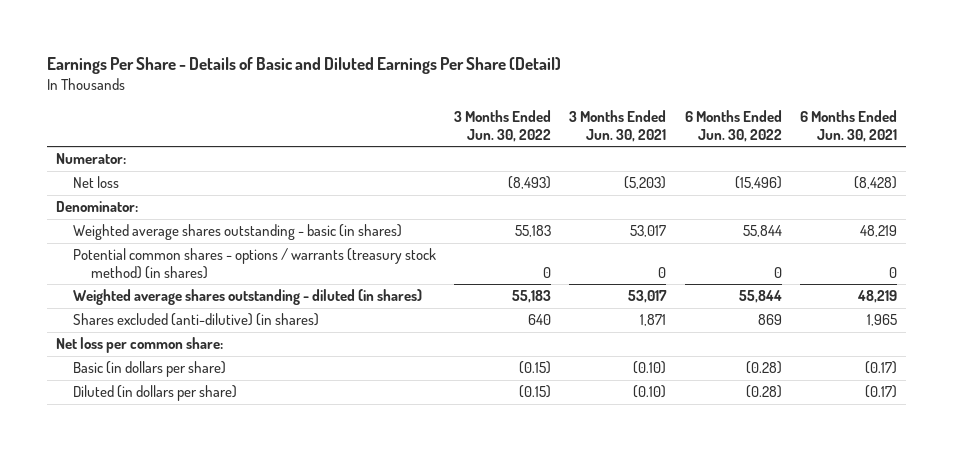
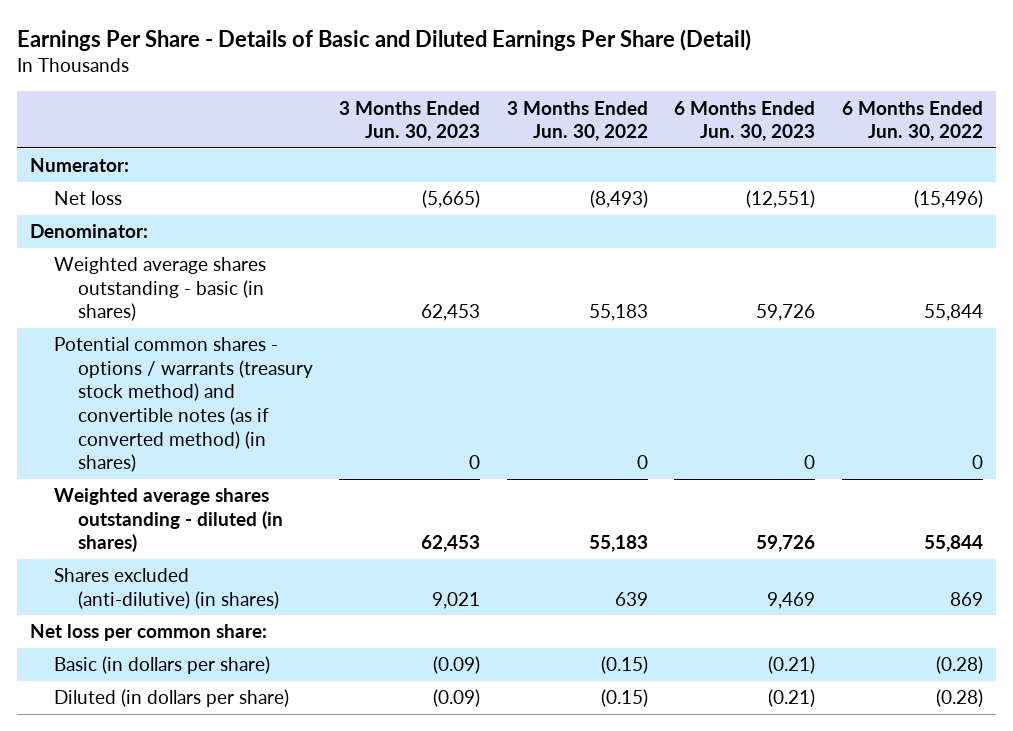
- | 3 Months Ended Jun. 30, 2022 | 3 Months Ended Jun. 30, 2021 | 6 Months Ended Jun. 30, 2022 | 6 Months Ended Jun. 30, 2021
+ | 3 Months Ended Jun. 30, 2023 | 3 Months Ended Jun. 30, 2022 | 6 Months Ended Jun. 30, 2023 | 6 Months Ended Jun. 30, 2022
- Potential common shares - options / warrants (treasury stock method) (in shares) | 0 | 0 | 0 | 0
+ Potential common shares - options / warrants (treasury stock method) and convertible notes (as if converted method) (in shares) | 0 | 0 | 0 | 0
- Shares excluded (anti-dilutive) (in shares) | 640 | 1,871 | 869 | 1,965
+ Shares excluded (anti-dilutive) (in shares) | 9,021 | 639 | 9,469 | 869

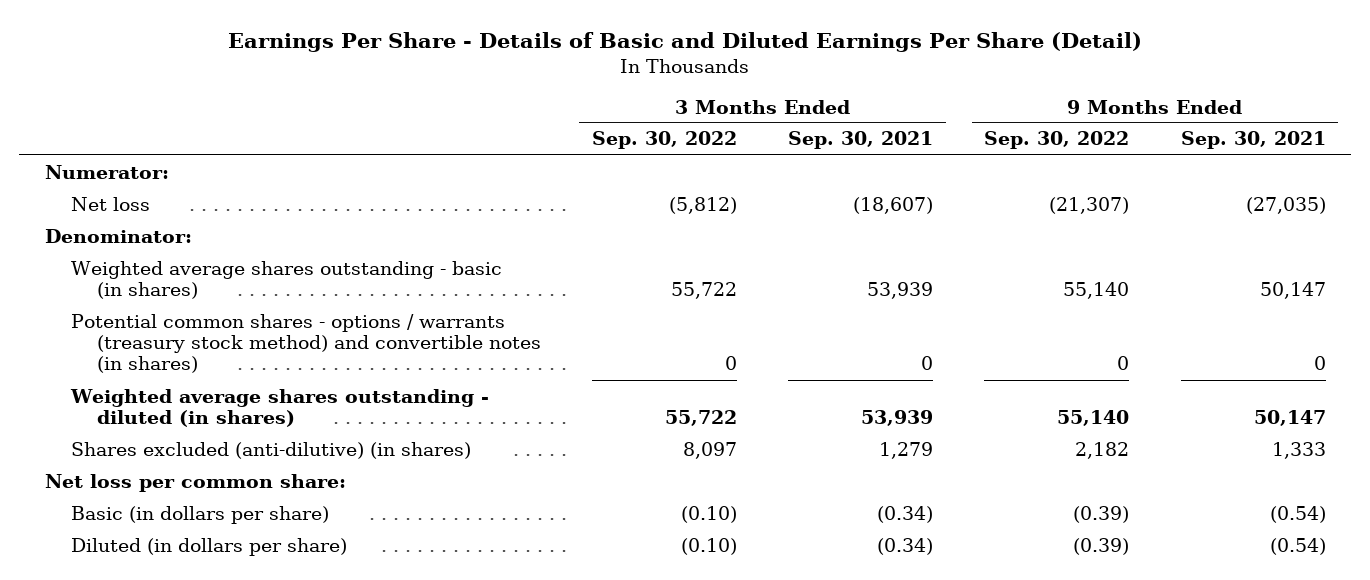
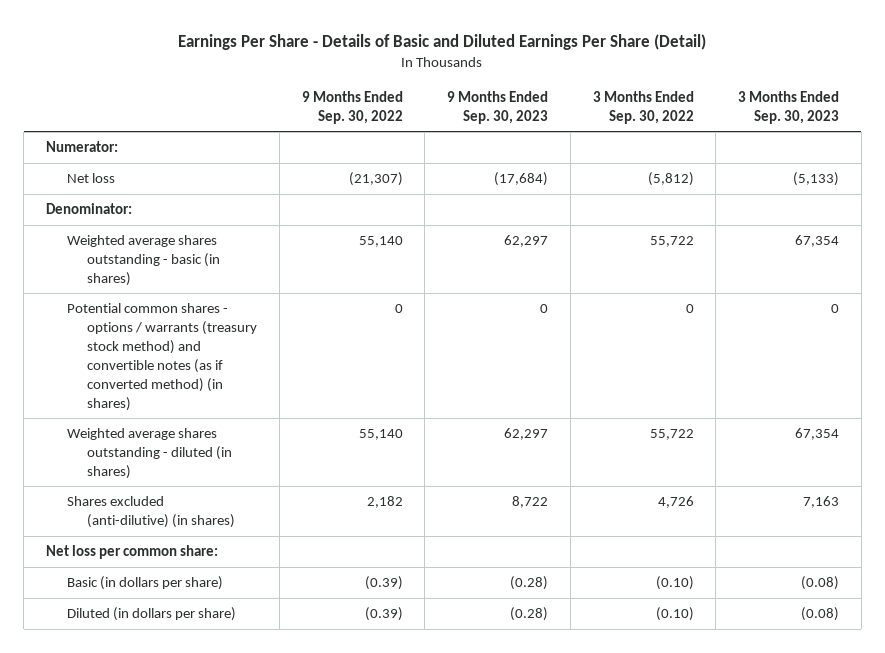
- | 3 Months Ended Sep. 30, 2022 | 3 Months Ended Sep. 30, 2021 | 9 Months Ended Sep. 30, 2022 | 9 Months Ended Sep. 30, 2021
+ | 9 Months Ended Sep. 30, 2022 | 9 Months Ended Sep. 30, 2023 | 3 Months Ended Sep. 30, 2022 | 3 Months Ended Sep. 30, 2023
- Potential common shares - options / warrants (treasury stock method) and convertible notes (in shares) | 0 | 0 | 0 | 0
+ Potential common shares - options / warrants (treasury stock method) and convertible notes (as if converted method) (in shares) | 0 | 0 | 0 | 0
- Shares excluded (anti-dilutive) (in shares) | 8,097 | 1,279 | 2,182 | 1,333
+ Shares excluded (anti-dilutive) (in shares) | 2,182 | 8,722 | 4,726 | 7,163

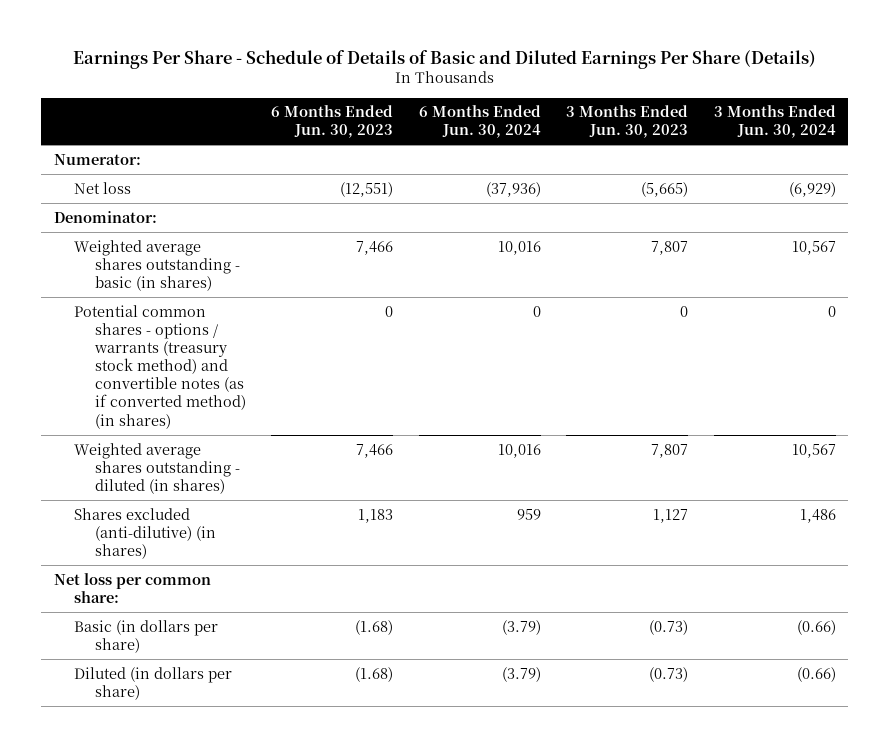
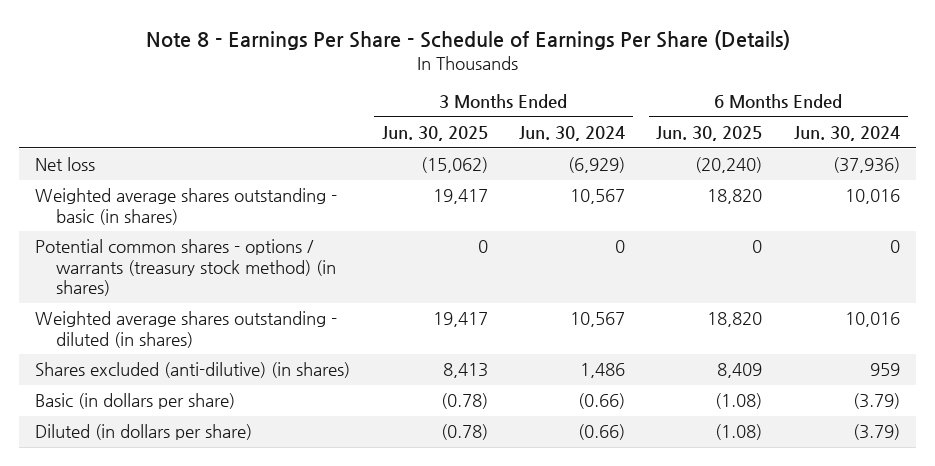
- Earnings Per Share - Schedule of Details of Basic and Diluted Earnings Per Share (Details)
+ Note 8 - Earnings Per Share - Schedule of Earnings Per Share (Details)
- | 6 Months Ended Jun. 30, 2023 | 6 Months Ended Jun. 30, 2024 | 3 Months Ended Jun. 30, 2023 | 3 Months Ended Jun. 30, 2024
+ | 3 Months Ended Jun. 30, 2025 | 3 Months Ended Jun. 30, 2024 | 6 Months Ended Jun. 30, 2025 | 6 Months Ended Jun. 30, 2024
- Numerator:
- Denominator:
- Potential common shares - options / warrants (treasury stock method) and convertible notes (as if converted method) (in shares) | 0 | 0 | 0 | 0
+ Potential common shares - options / warrants (treasury stock method) (in shares) | 0 | 0 | 0 | 0
- Net loss per common share:

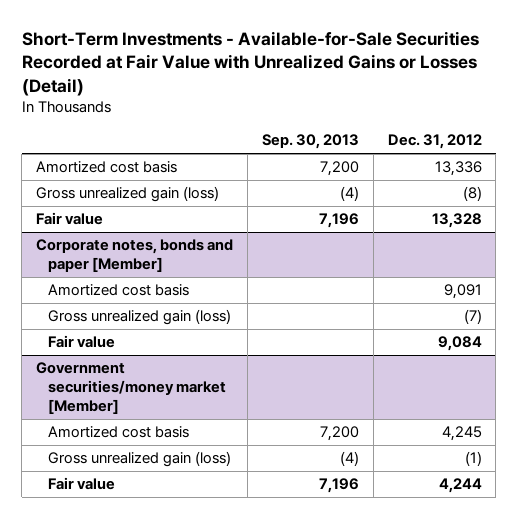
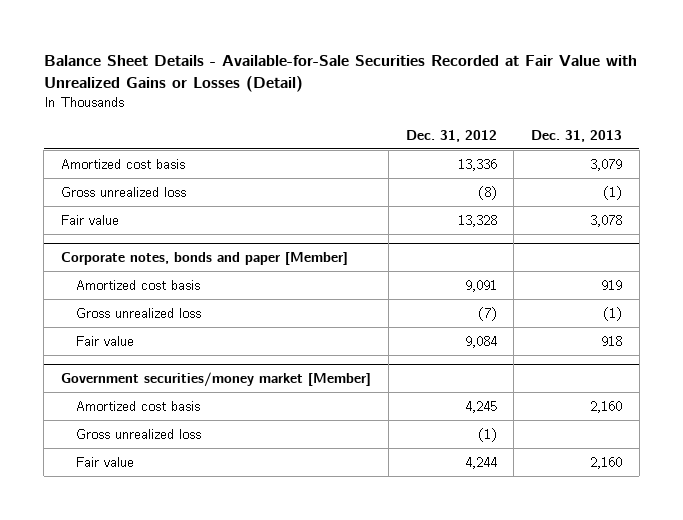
- Short-Term Investments - Available-for-Sale Securities Recorded at Fair Value with Unrealized Gains or Losses (Detail)
+ Balance Sheet Details - Available-for-Sale Securities Recorded at Fair Value with Unrealized Gains or Losses (Detail)
- | Sep. 30, 2013 | Dec. 31, 2012
+ | Dec. 31, 2012 | Dec. 31, 2013
- Gross unrealized gain (loss) | (4) | (8)
+ Gross unrealized loss | (8) | (1)
@ Corporate notes, bonds and paper [Member]
- Gross unrealized gain (loss) | | (7)
+ Gross unrealized loss | (7) | (1)
@ Government securities/money market [Member]
- Gross unrealized gain (loss) | (4) | (1)
+ Gross unrealized loss | (1) |

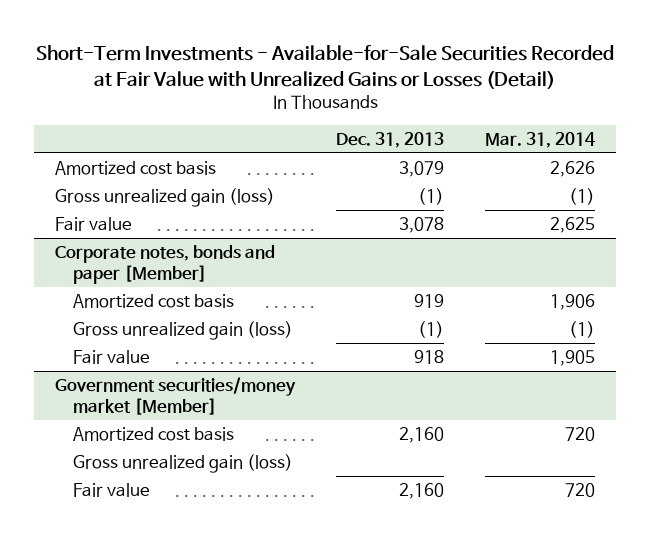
- Balance Sheet Details - Available-for-Sale Securities Recorded at Fair Value with Unrealized Gains or Losses (Detail)
+ Short-Term Investments - Available-for-Sale Securities Recorded at Fair Value with Unrealized Gains or Losses (Detail)
- | Dec. 31, 2012 | Dec. 31, 2013
+ | Dec. 31, 2013 | Mar. 31, 2014
- Gross unrealized loss | (8) | (1)
+ Gross unrealized gain (loss) | (1) | (1)
@ Corporate notes, bonds and paper [Member]
- Gross unrealized loss | (7) | (1)
+ Gross unrealized gain (loss) | (1) | (1)
@ Government securities/money market [Member]
- Gross unrealized loss | (1) |
+ Gross unrealized gain (loss)

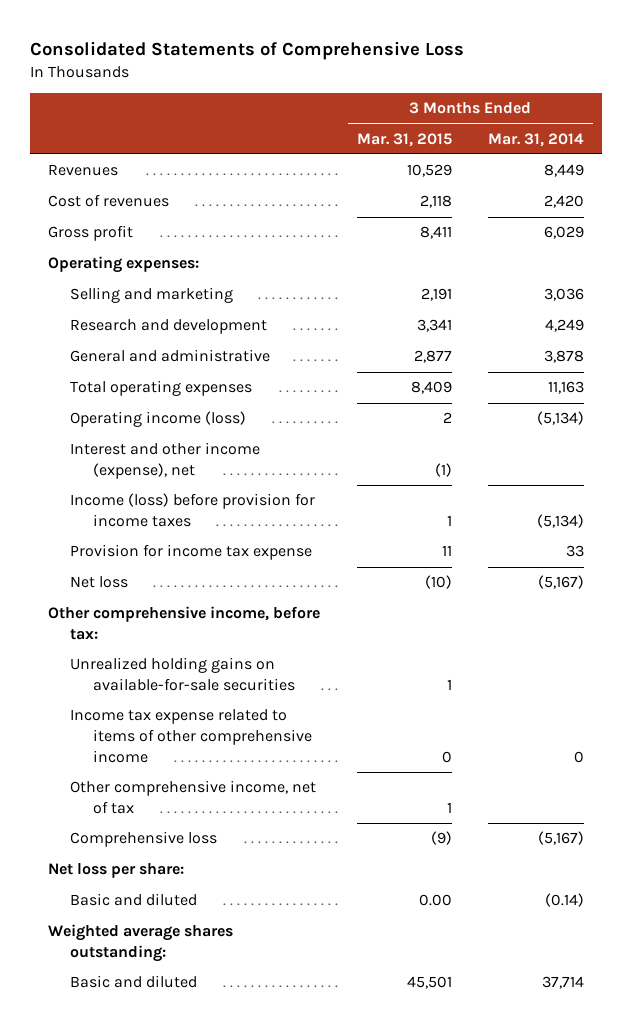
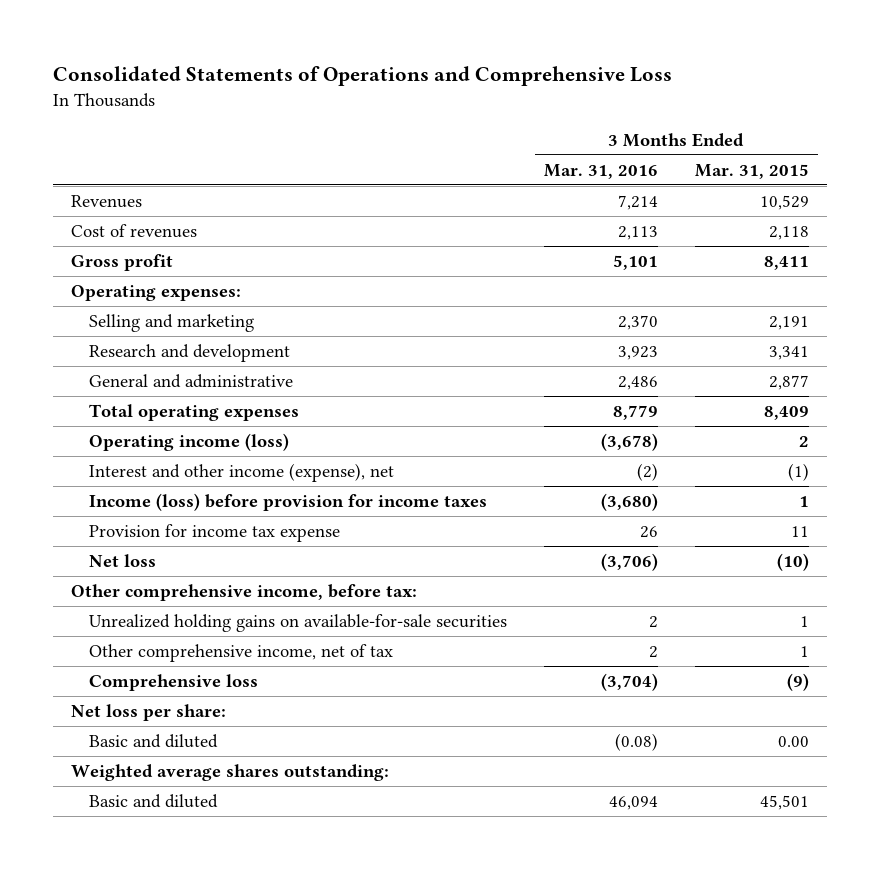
- Consolidated Statements of Comprehensive Loss
+ Consolidated Statements of Operations and Comprehensive Loss
- | 3 Months Ended Mar. 31, 2015 | 3 Months Ended Mar. 31, 2014
+ | 3 Months Ended Mar. 31, 2016 | 3 Months Ended Mar. 31, 2015
- Income tax expense related to items of other comprehensive income | 0 | 0

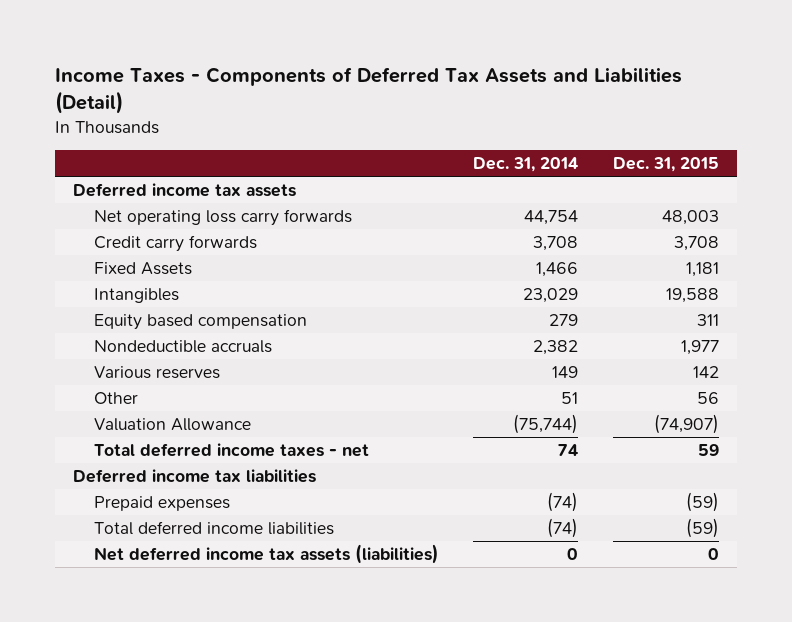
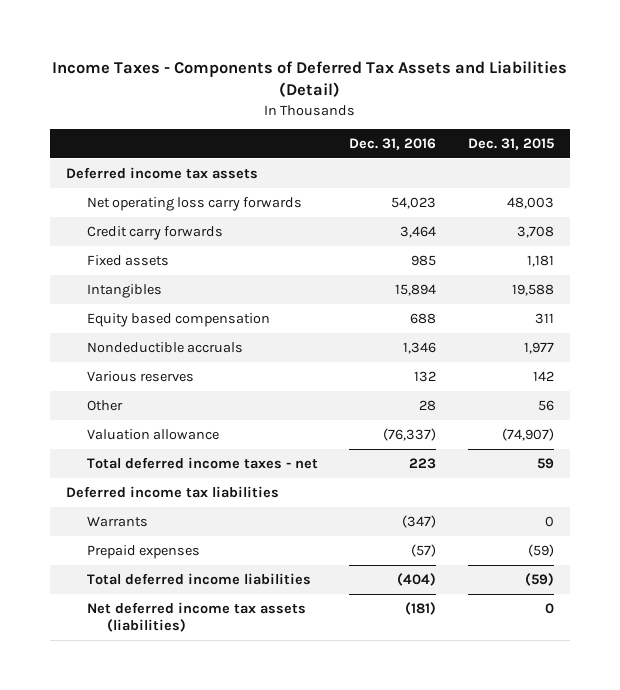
- | Dec. 31, 2014 | Dec. 31, 2015
+ | Dec. 31, 2016 | Dec. 31, 2015
- Fixed Assets | 1,466 | 1,181
+ Fixed assets | 985 | 1,181
- Valuation Allowance | (75,744) | (74,907)
+ Valuation allowance | (76,337) | (74,907)
+ Warrants | (347) | 0

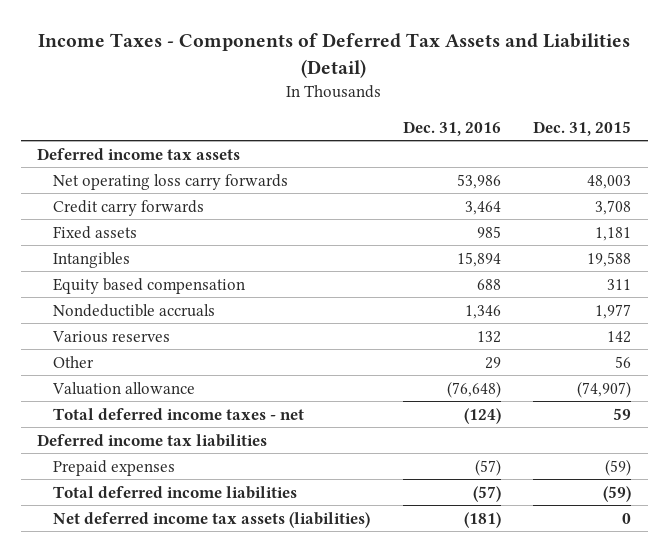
- Net operating loss carry forwards | 54,023 | 48,003
+ Net operating loss carry forwards | 53,986 | 48,003
- Other | 28 | 56
- Valuation allowance | (76,337) | (74,907)
- Total deferred income taxes - net | 223 | 59
+ Other | 29 | 56
+ Valuation allowance | (76,648) | (74,907)
+ Total deferred income taxes - net | (124) | 59
- Warrants | (347) | 0
- Total deferred income liabilities | (404) | (59)
+ Total deferred income liabilities | (57) | (59)

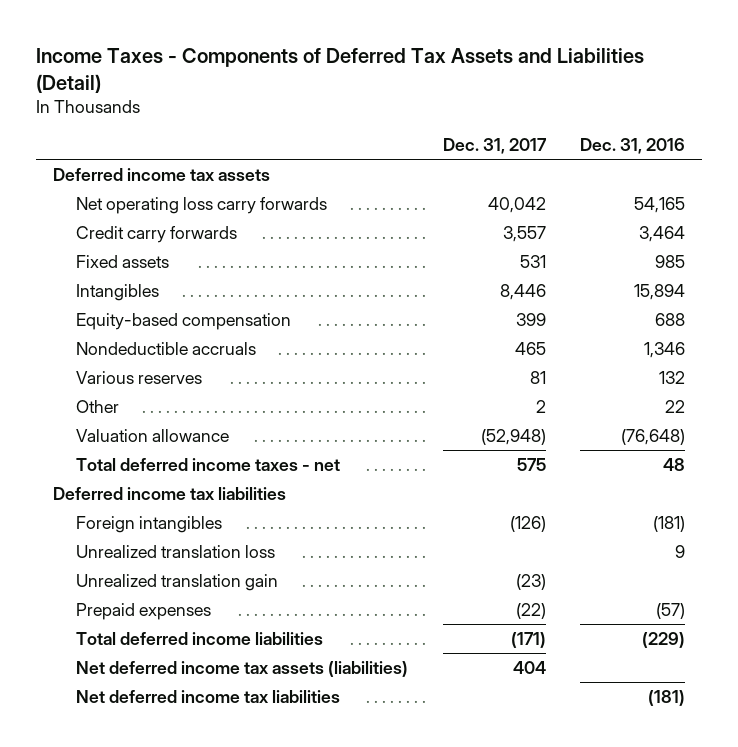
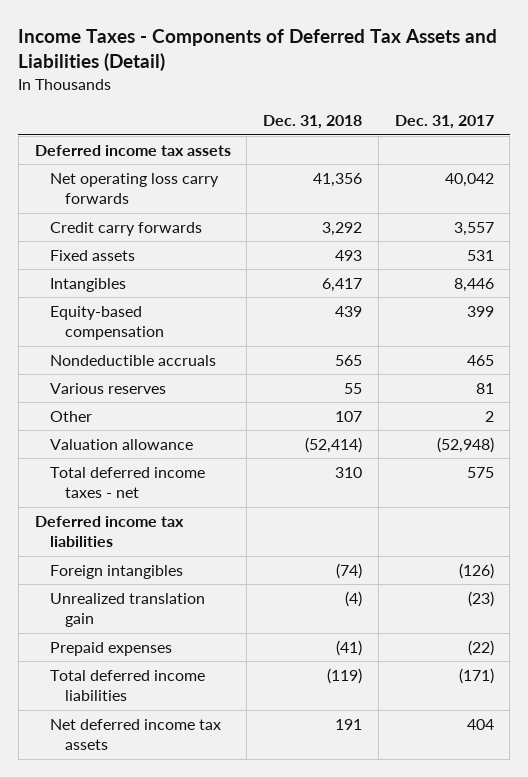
- | Dec. 31, 2017 | Dec. 31, 2016
+ | Dec. 31, 2018 | Dec. 31, 2017
- Unrealized translation loss | | 9
- Net deferred income tax assets (liabilities) | 404 |
- Net deferred income tax liabilities | | (181)
+ Net deferred income tax assets | 191 | 404

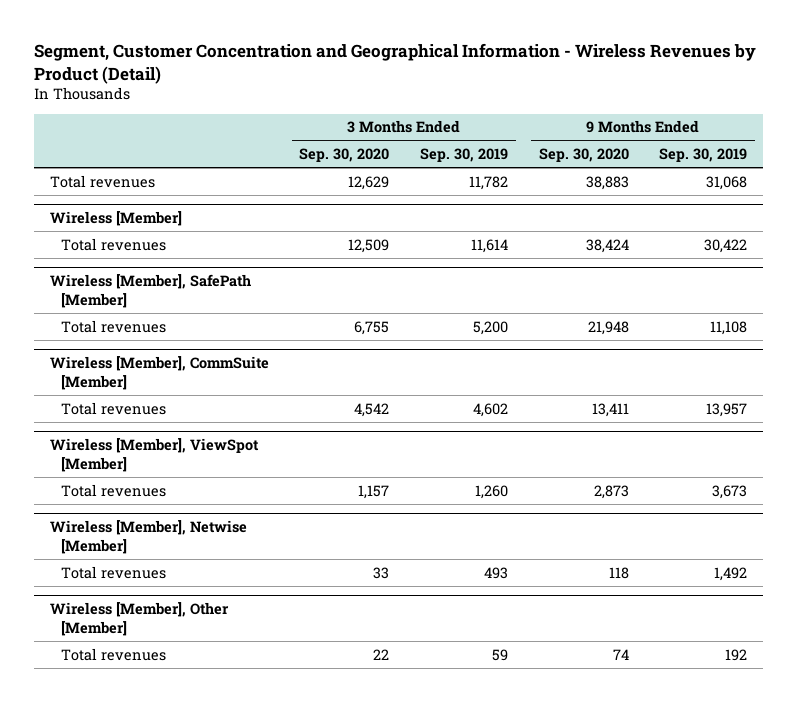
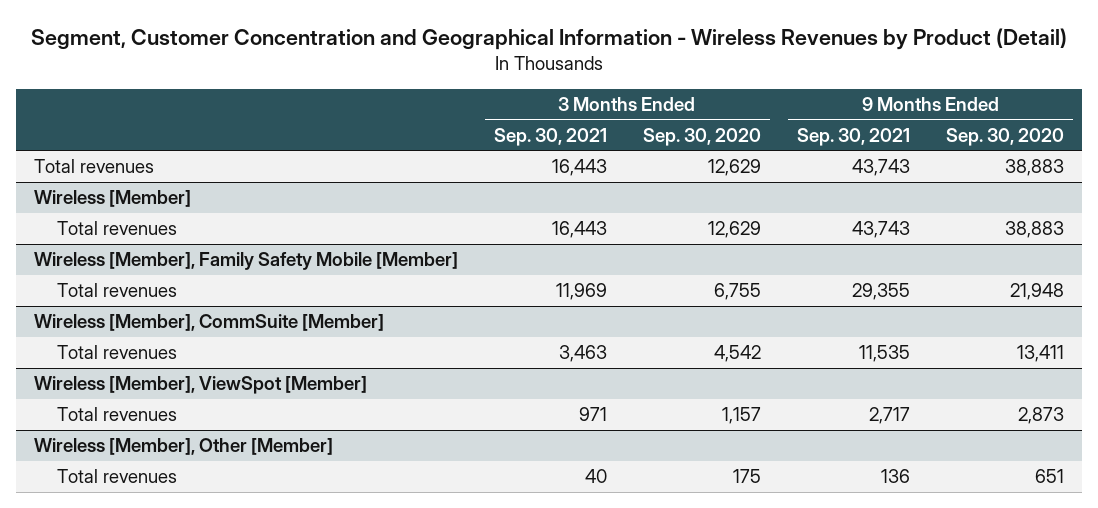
- | 3 Months Ended Sep. 30, 2020 | 3 Months Ended Sep. 30, 2019 | 9 Months Ended Sep. 30, 2020 | 9 Months Ended Sep. 30, 2019
+ | 3 Months Ended Sep. 30, 2021 | 3 Months Ended Sep. 30, 2020 | 9 Months Ended Sep. 30, 2021 | 9 Months Ended Sep. 30, 2020
@ Wireless [Member]
- Total revenues | 12,509 | 11,614 | 38,424 | 30,422
- Wireless [Member], SafePath [Member]
@ Wireless [Member]
+ Total revenues | 16,443 | 12,629 | 43,743 | 38,883
+ Wireless [Member], Family Safety Mobile [Member]
- Wireless [Member], Netwise [Member]
- Total revenues | 33 | 493 | 118 | 1,492
@ Wireless [Member], Other [Member]
- Total revenues | 22 | 59 | 74 | 192
+ Total revenues | 40 | 175 | 136 | 651

